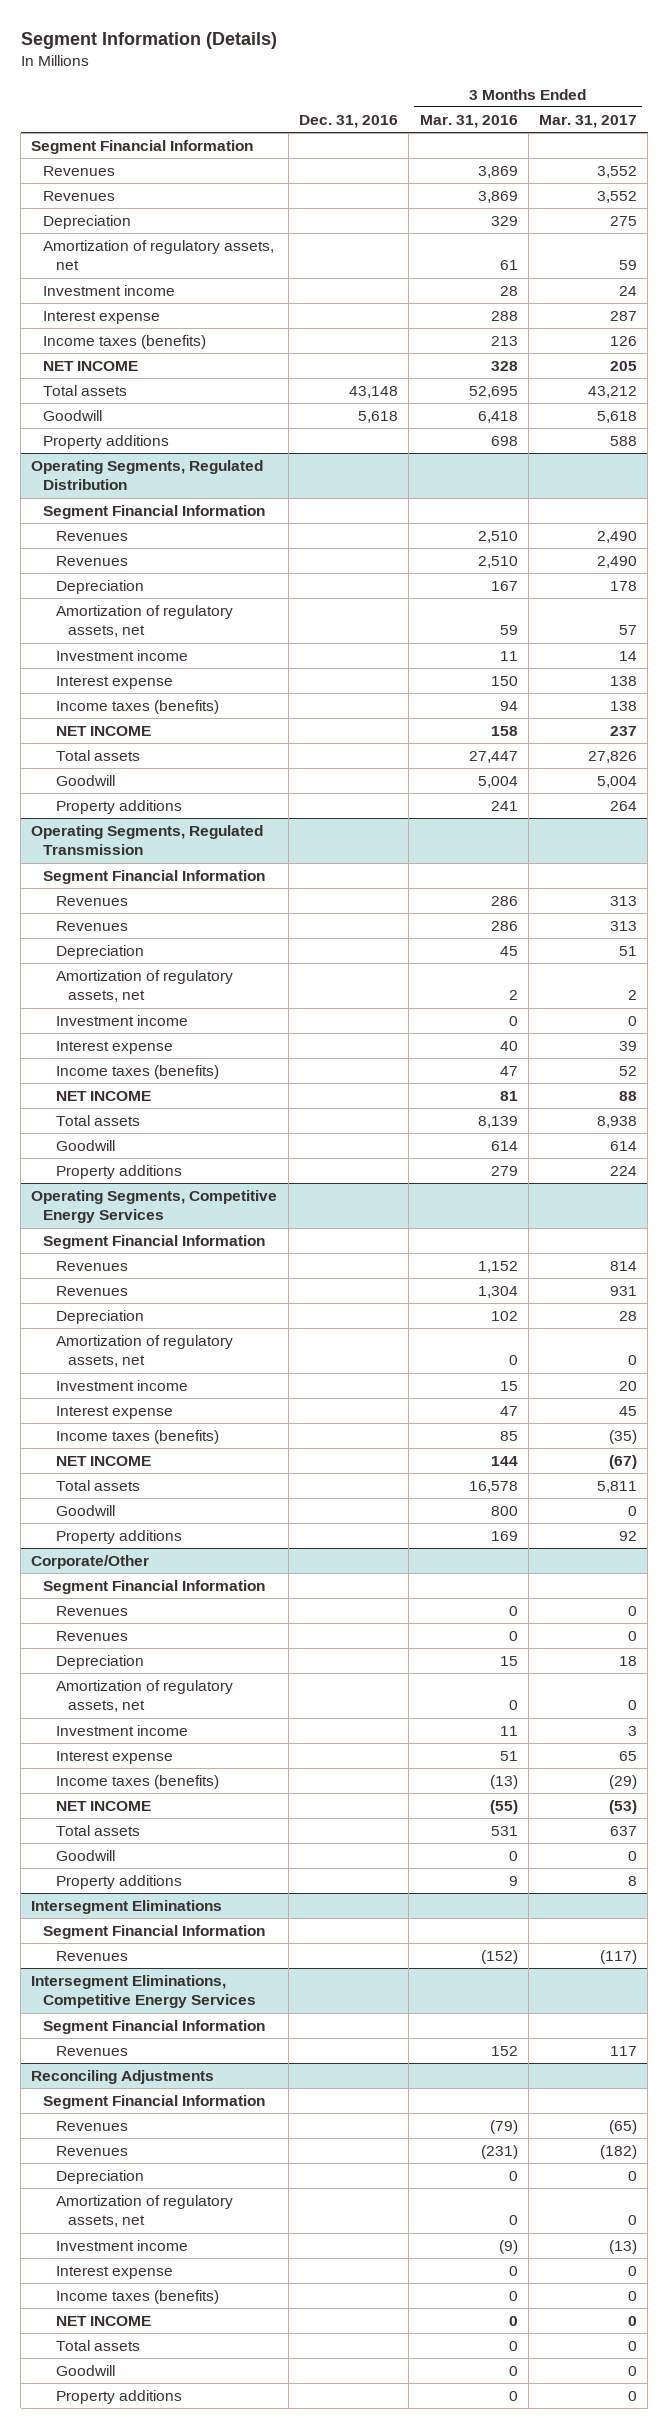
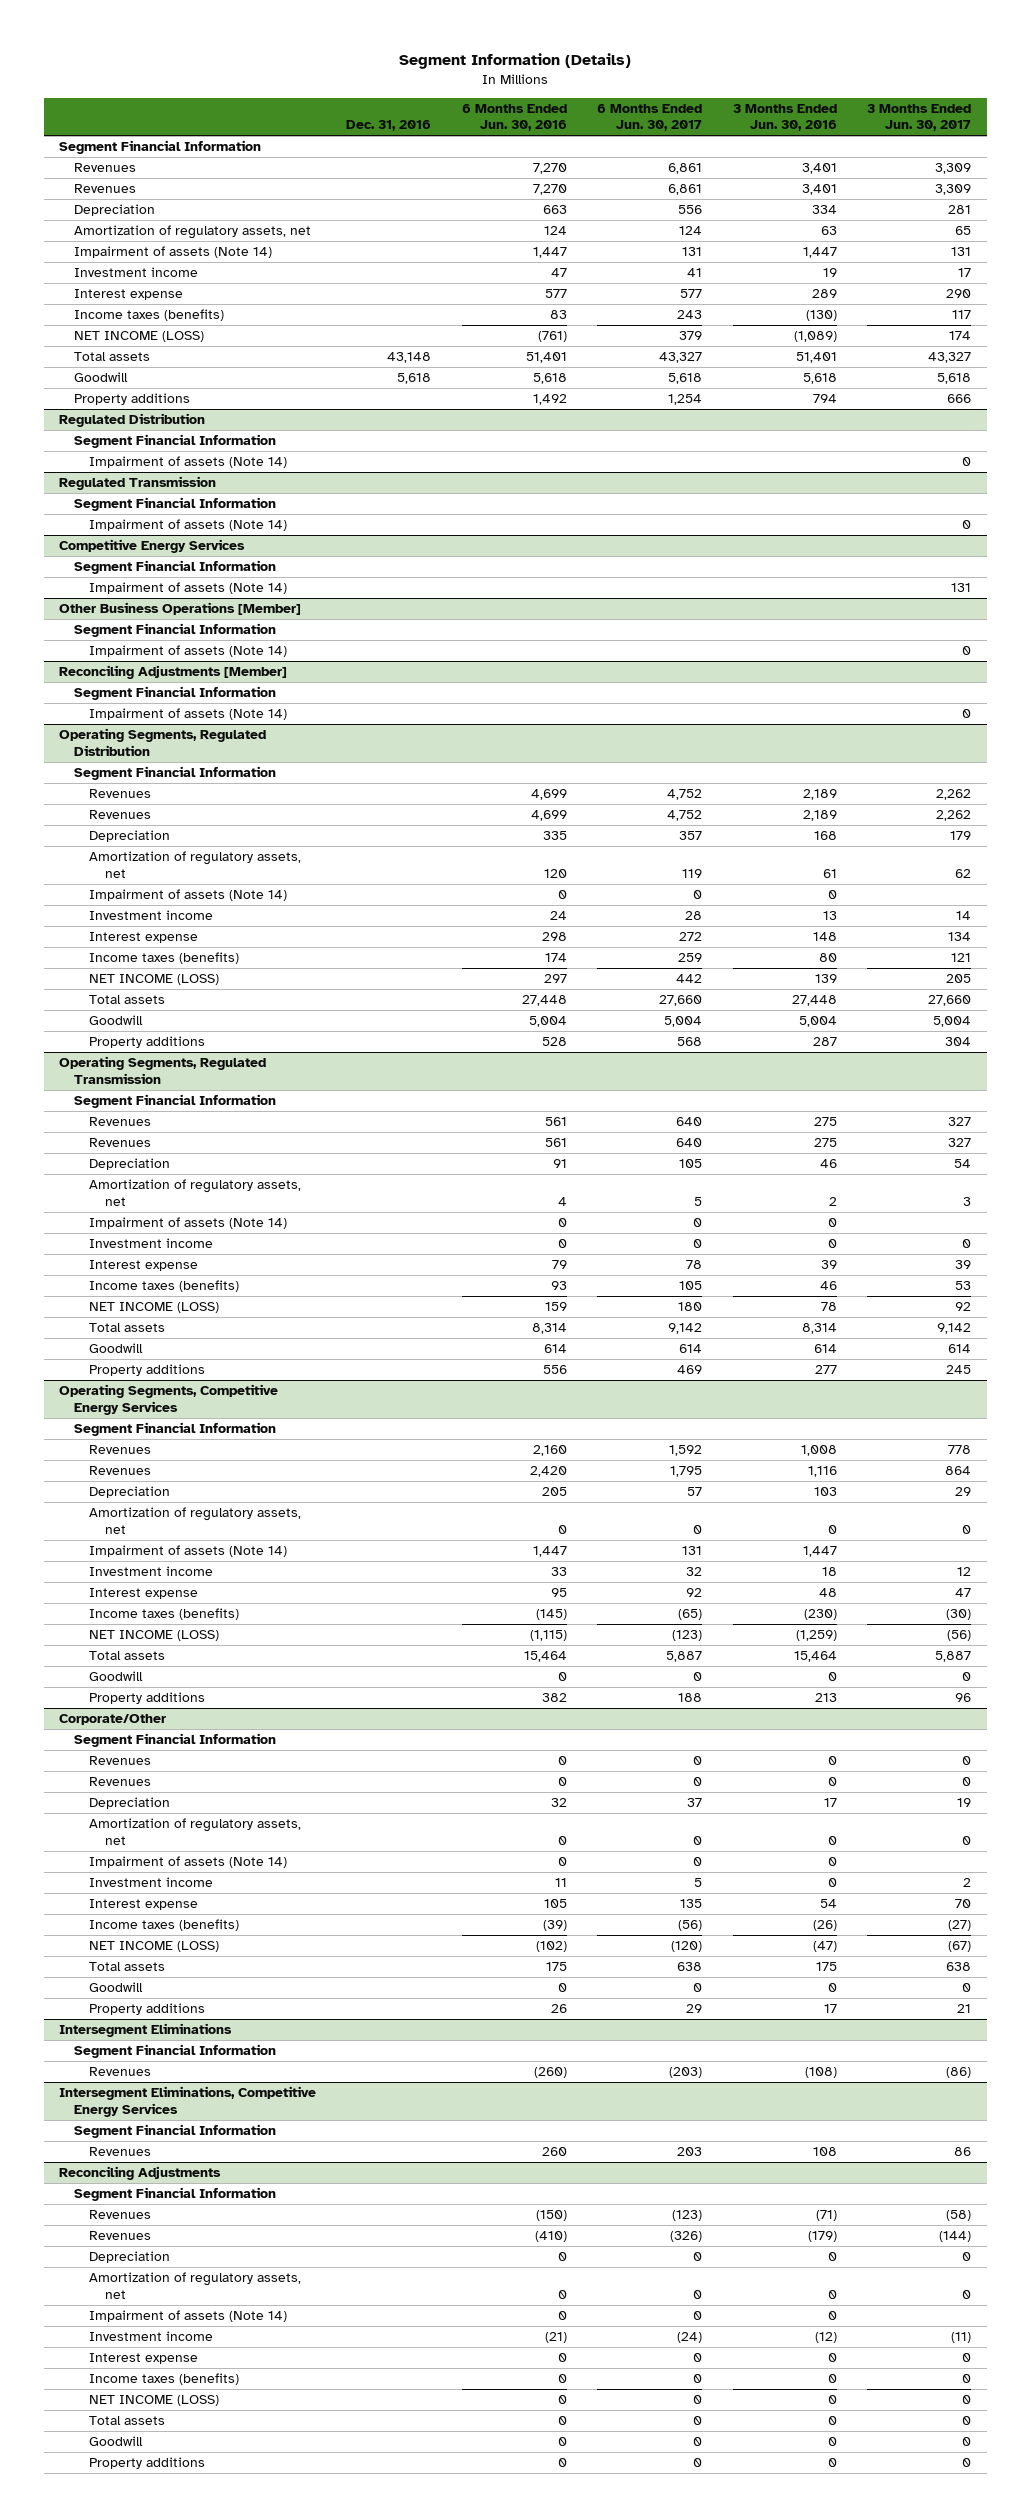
- | Dec. 31, 2016 | 3 Months Ended Mar. 31, 2016 | 3 Months Ended Mar. 31, 2017
+ | Dec. 31, 2016 | 6 Months Ended Jun. 30, 2016 | 6 Months Ended Jun. 30, 2017 | 3 Months Ended Jun. 30, 2016 | 3 Months Ended Jun. 30, 2017
+ Impairment of assets (Note 14) | | 1,447 | 131 | 1,447 | 131
- NET INCOME | | 328 | 205
+ NET INCOME (LOSS) | | (761) | 379 | (1,089) | 174
+ Regulated Distribution
+ Segment Financial Information
+ Impairment of assets (Note 14) | | | | | 0
+ Regulated Transmission
+ Segment Financial Information
+ Impairment of assets (Note 14) | | | | | 0
+ Competitive Energy Services
+ Segment Financial Information
+ Impairment of assets (Note 14) | | | | | 131
+ Other Business Operations [Member]
+ Segment Financial Information
+ Impairment of assets (Note 14) | | | | | 0
+ Reconciling Adjustments [Member]
+ Segment Financial Information
+ Impairment of assets (Note 14) | | | | | 0
@ Operating Segments, Regulated Distribution
+ Impairment of assets (Note 14) | | 0 | 0 | 0 |
- NET INCOME | | 158 | 237
+ NET INCOME (LOSS) | | 297 | 442 | 139 | 205
@ Operating Segments, Regulated Transmission
+ Impairment of assets (Note 14) | | 0 | 0 | 0 |
- NET INCOME | | 81 | 88
+ NET INCOME (LOSS) | | 159 | 180 | 78 | 92
@ Operating Segments, Competitive Energy Services
+ Impairment of assets (Note 14) | | 1,447 | 131 | 1,447 |
- NET INCOME | | 144 | (67)
+ NET INCOME (LOSS) | | (1,115) | (123) | (1,259) | (56)
@ Corporate/Other
+ Impairment of assets (Note 14) | | 0 | 0 | 0 |
- NET INCOME | | (55) | (53)
+ NET INCOME (LOSS) | | (102) | (120) | (47) | (67)
@ Reconciling Adjustments
+ Impairment of assets (Note 14) | | 0 | 0 | 0 |
- NET INCOME | | 0 | 0
+ NET INCOME (LOSS) | | 0 | 0 | 0 | 0

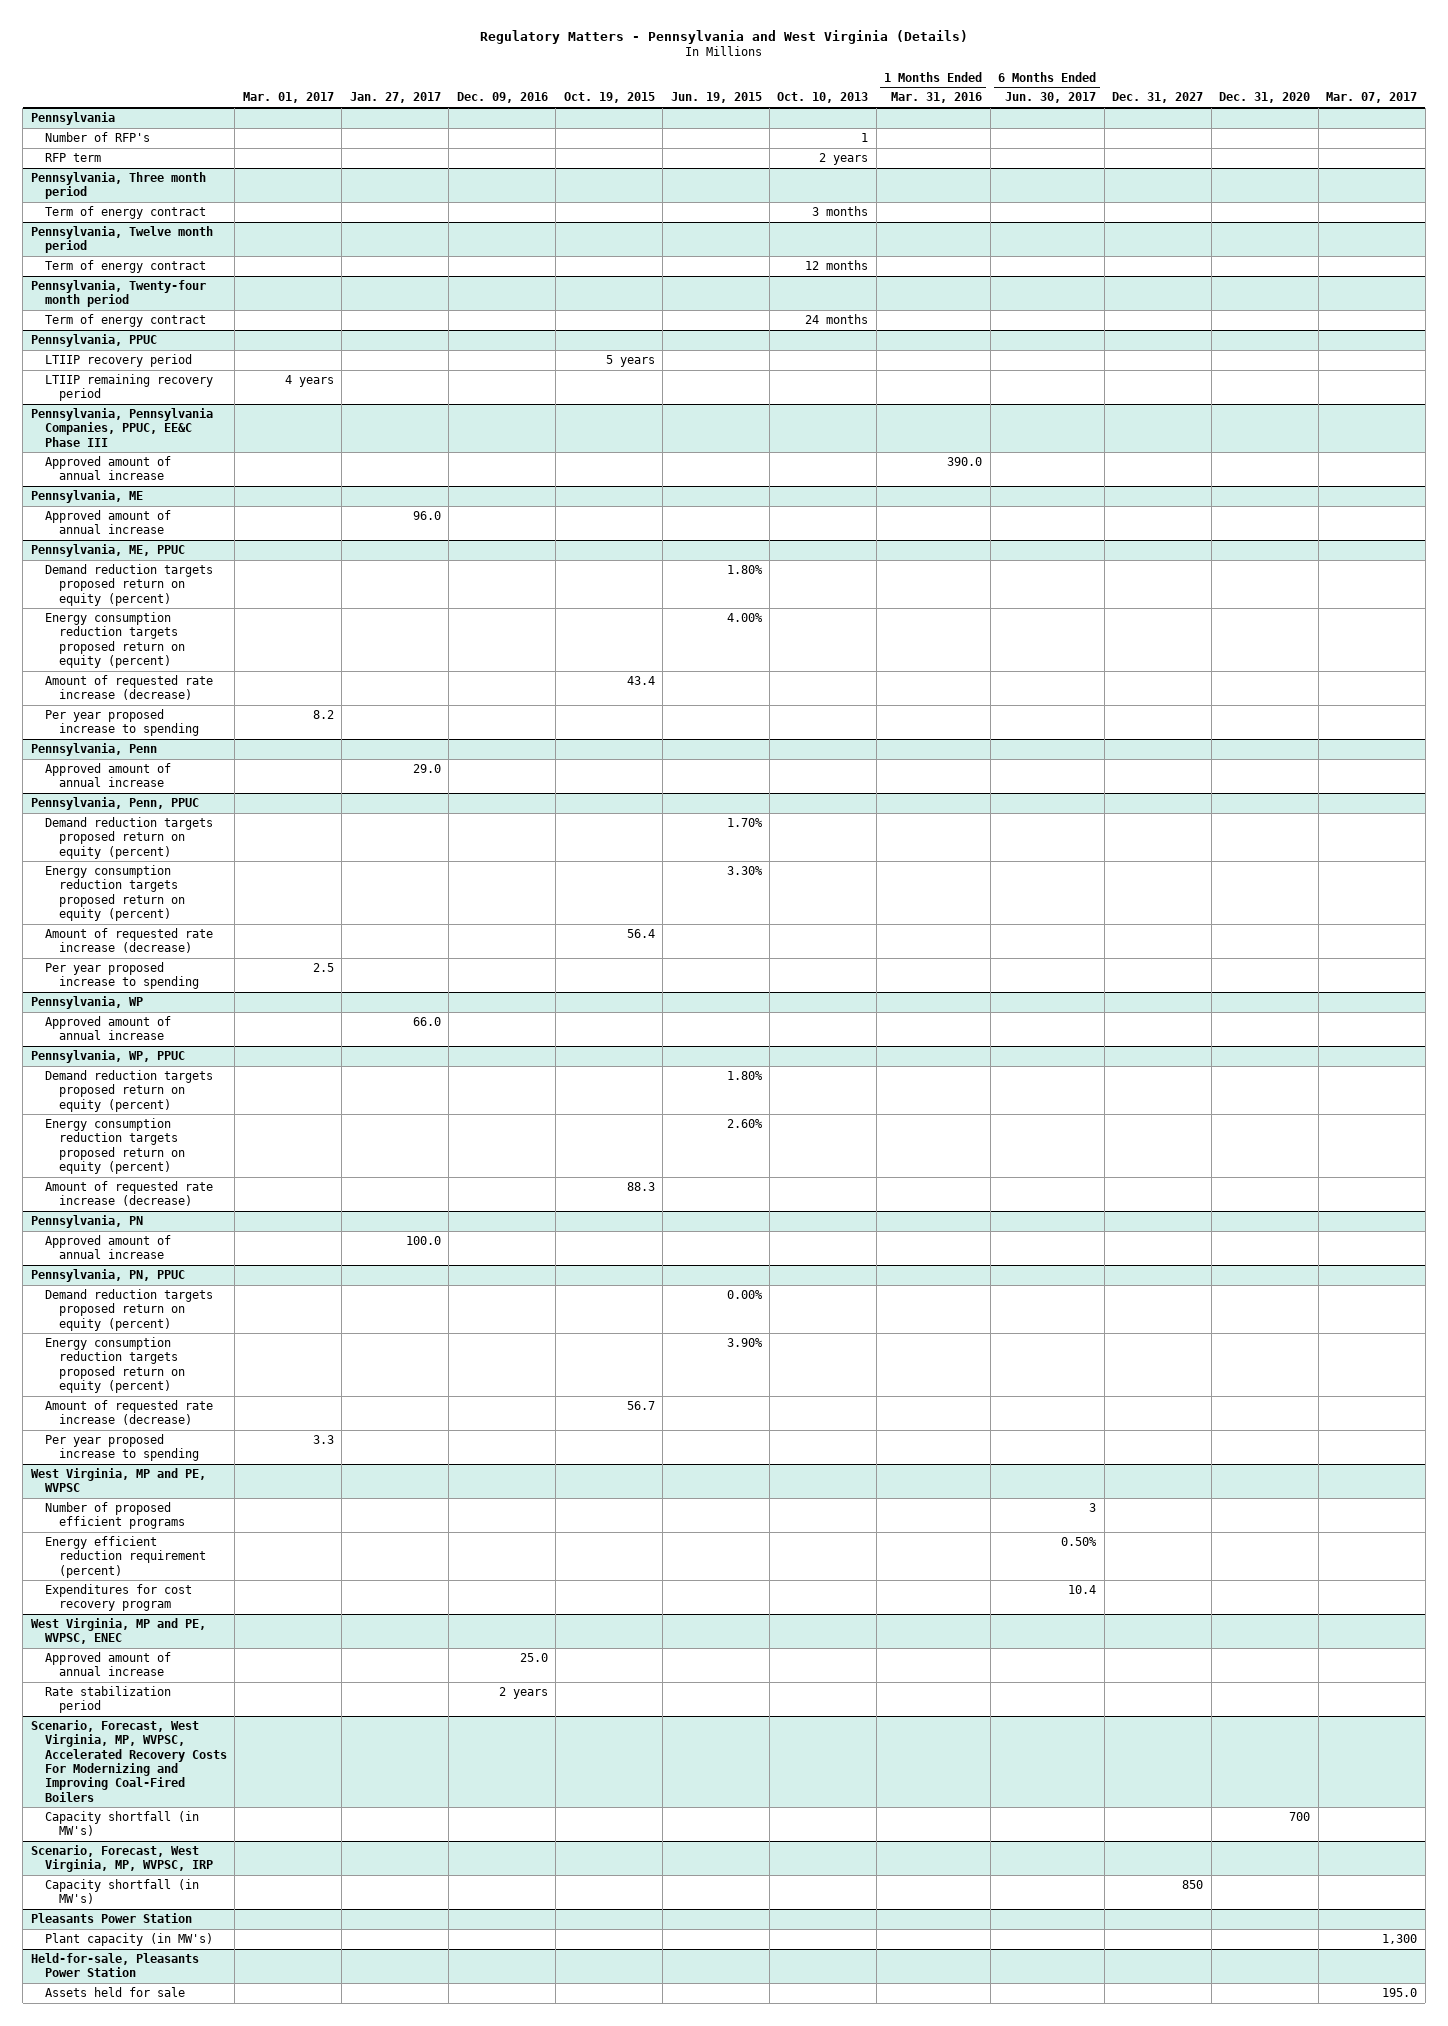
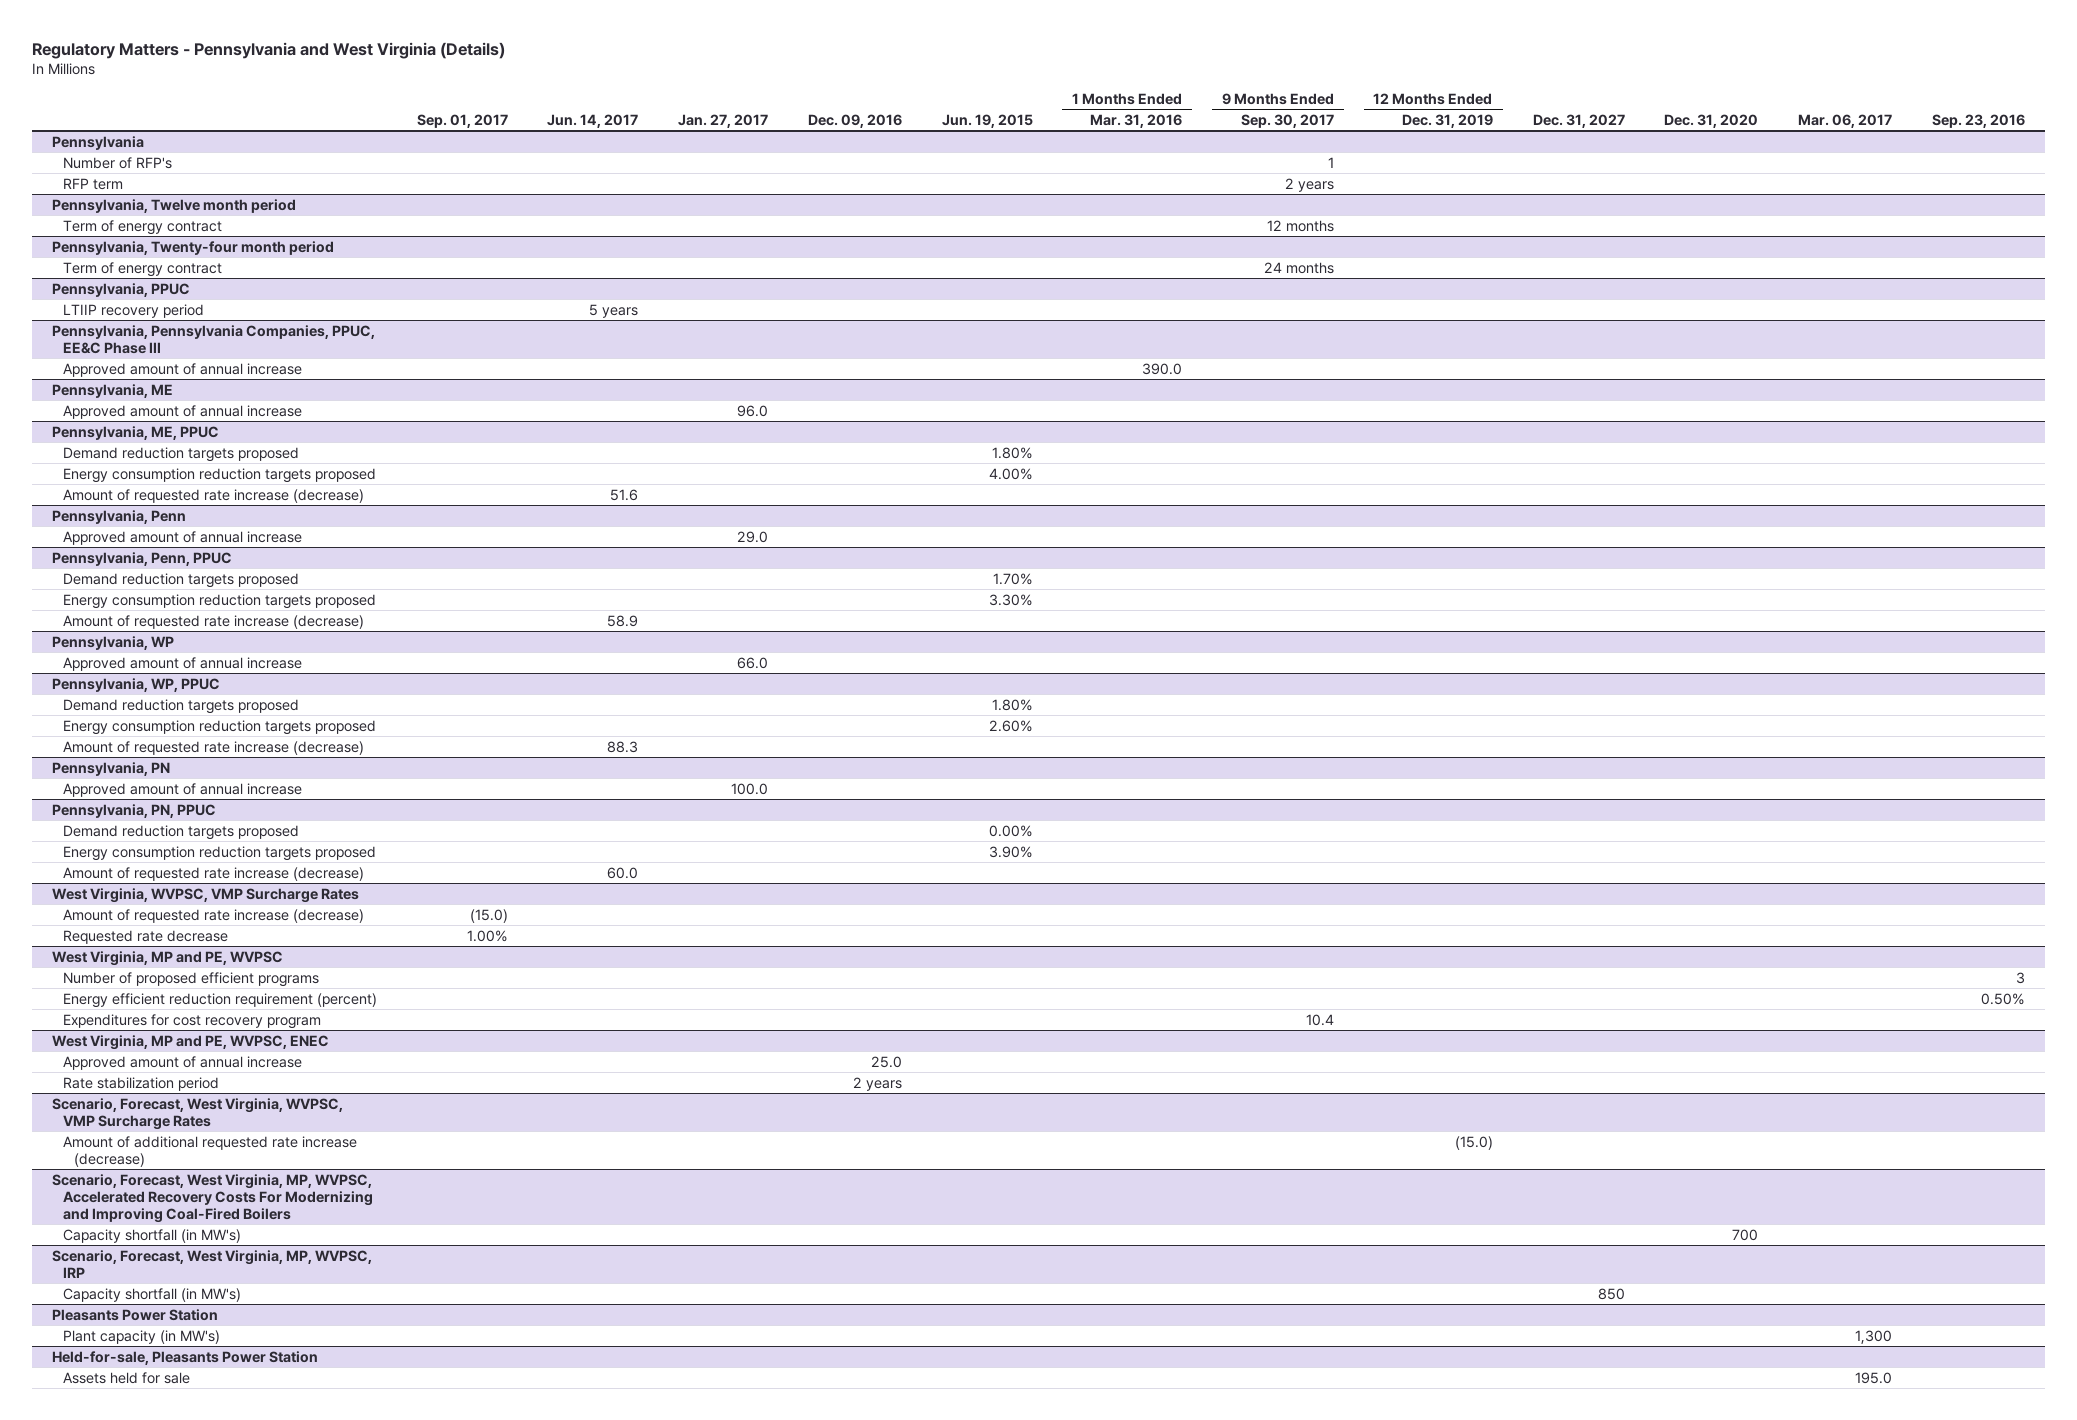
- | Mar. 01, 2017 | Jan. 27, 2017 | Dec. 09, 2016 | Oct. 19, 2015 | Jun. 19, 2015 | Oct. 10, 2013 | 1 Months Ended Mar. 31, 2016 | 6 Months Ended Jun. 30, 2017 | Dec. 31, 2027 | Dec. 31, 2020 | Mar. 07, 2017
+ | Sep. 01, 2017 | Jun. 14, 2017 | Jan. 27, 2017 | Dec. 09, 2016 | Jun. 19, 2015 | 1 Months Ended Mar. 31, 2016 | 9 Months Ended Sep. 30, 2017 | 12 Months Ended Dec. 31, 2019 | Dec. 31, 2027 | Dec. 31, 2020 | Mar. 06, 2017 | Sep. 23, 2016
- Pennsylvania, Three month period
- Term of energy contract | | | | | | 3 months | | | | |
@ Pennsylvania, PPUC
- LTIIP remaining recovery period | 4 years | | | | | | | | | |
@ Pennsylvania, ME, PPUC
- Demand reduction targets proposed return on equity (percent) | | | | | 1.80% | | | | | |
- Energy consumption reduction targets proposed return on equity (percent) | | | | | 4.00% | | | | | |
+ Demand reduction targets proposed | | | | | 1.80% | | | | | | |
+ Energy consumption reduction targets proposed | | | | | 4.00% | | | | | | |
- Per year proposed increase to spending | 8.2 | | | | | | | | | |
@ Pennsylvania, Penn, PPUC
- Demand reduction targets proposed return on equity (percent) | | | | | 1.70% | | | | | |
- Energy consumption reduction targets proposed return on equity (percent) | | | | | 3.30% | | | | | |
+ Demand reduction targets proposed | | | | | 1.70% | | | | | | |
+ Energy consumption reduction targets proposed | | | | | 3.30% | | | | | | |
- Per year proposed increase to spending | 2.5 | | | | | | | | | |
@ Pennsylvania, WP, PPUC
- Demand reduction targets proposed return on equity (percent) | | | | | 1.80% | | | | | |
- Energy consumption reduction targets proposed return on equity (percent) | | | | | 2.60% | | | | | |
+ Demand reduction targets proposed | | | | | 1.80% | | | | | | |
+ Energy consumption reduction targets proposed | | | | | 2.60% | | | | | | |
@ Pennsylvania, PN, PPUC
- Demand reduction targets proposed return on equity (percent) | | | | | 0.00% | | | | | |
- Energy consumption reduction targets proposed return on equity (percent) | | | | | 3.90% | | | | | |
+ Demand reduction targets proposed | | | | | 0.00% | | | | | | |
+ Energy consumption reduction targets proposed | | | | | 3.90% | | | | | | |
- Per year proposed increase to spending | 3.3 | | | | | | | | | |
+ West Virginia, WVPSC, VMP Surcharge Rates
+ Amount of requested rate increase (decrease) | (15.0) | | | | | | | | | | |
+ Requested rate decrease | 1.00% | | | | | | | | | | |
+ Scenario, Forecast, West Virginia, WVPSC, VMP Surcharge Rates
+ Amount of additional requested rate increase (decrease) | | | | | | | | (15.0) | | | |

